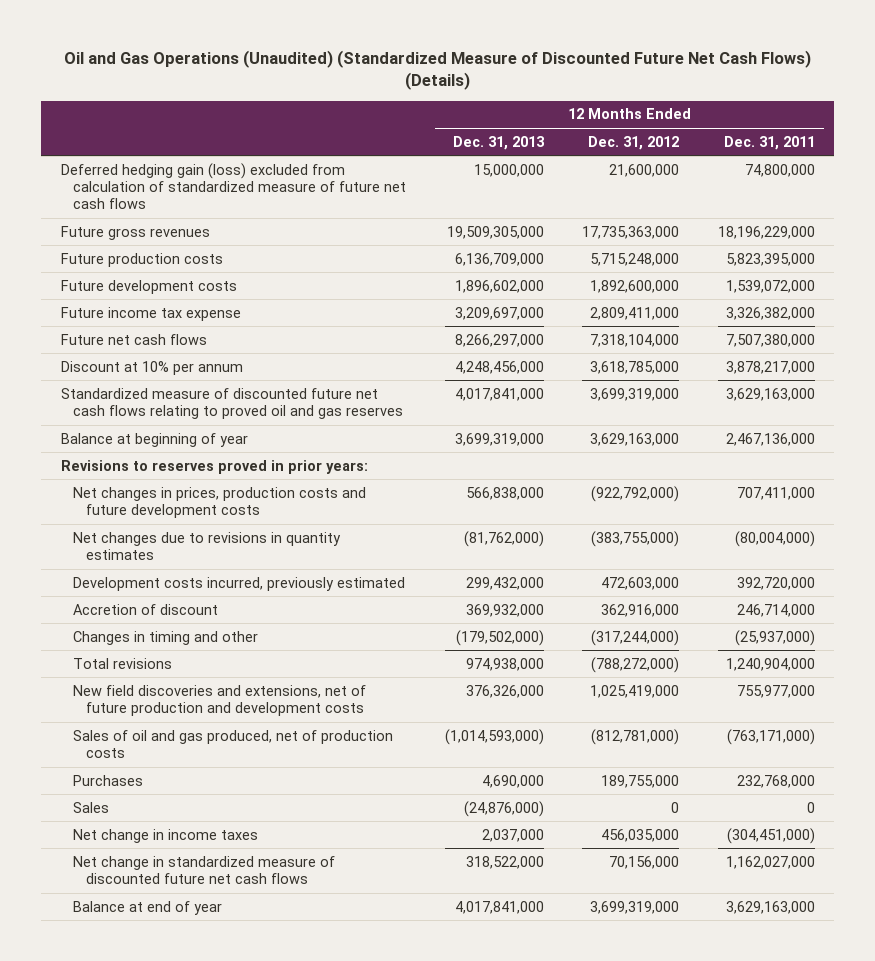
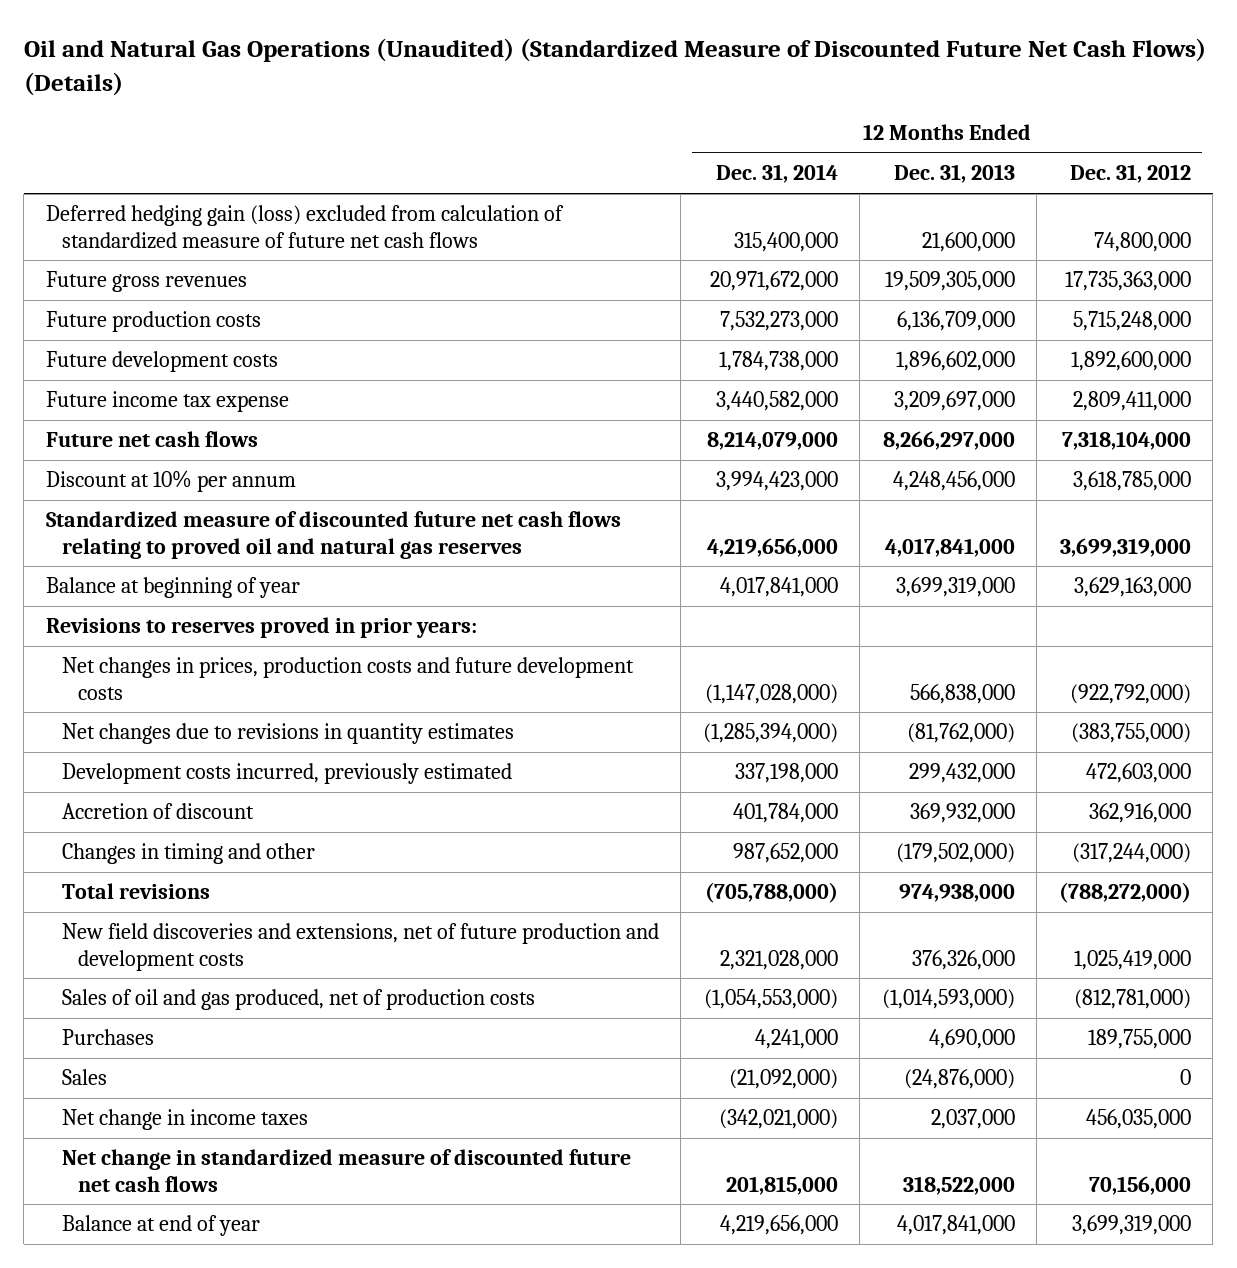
- Oil and Gas Operations (Unaudited) (Standardized Measure of Discounted Future Net Cash Flows) (Details)
+ Oil and Natural Gas Operations (Unaudited) (Standardized Measure of Discounted Future Net Cash Flows) (Details)
- | 12 Months Ended Dec. 31, 2013 | 12 Months Ended Dec. 31, 2012 | 12 Months Ended Dec. 31, 2011
+ | 12 Months Ended Dec. 31, 2014 | 12 Months Ended Dec. 31, 2013 | 12 Months Ended Dec. 31, 2012
- Deferred hedging gain (loss) excluded from calculation of standardized measure of future net cash flows | 15,000,000 | 21,600,000 | 74,800,000
+ Deferred hedging gain (loss) excluded from calculation of standardized measure of future net cash flows | 315,400,000 | 21,600,000 | 74,800,000
- Standardized measure of discounted future net cash flows relating to proved oil and gas reserves | 4,017,841,000 | 3,699,319,000 | 3,629,163,000
+ Standardized measure of discounted future net cash flows relating to proved oil and natural gas reserves | 4,219,656,000 | 4,017,841,000 | 3,699,319,000

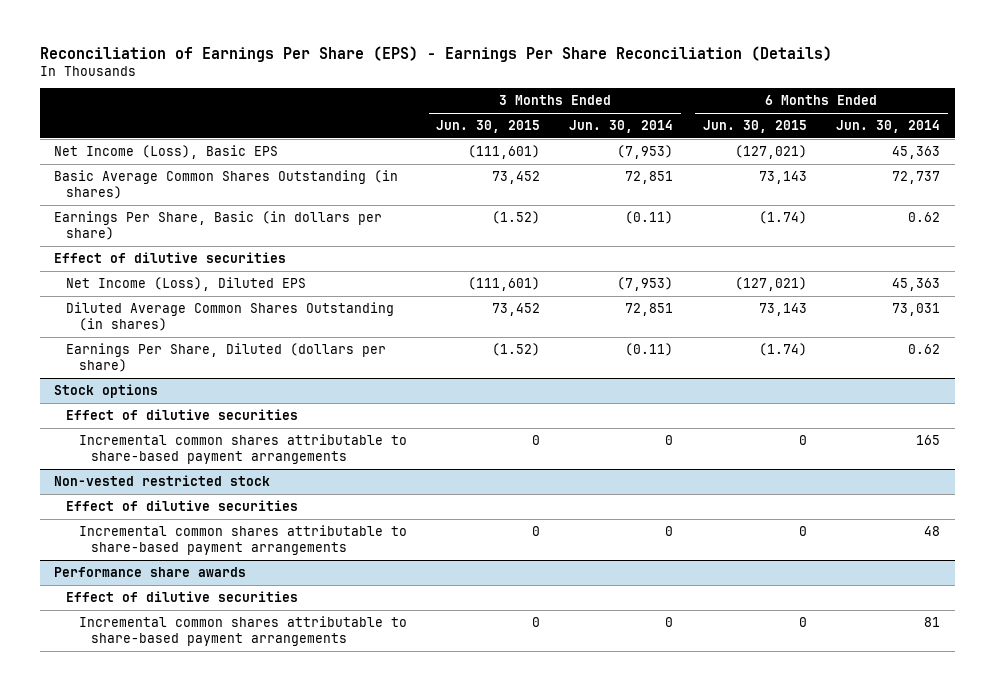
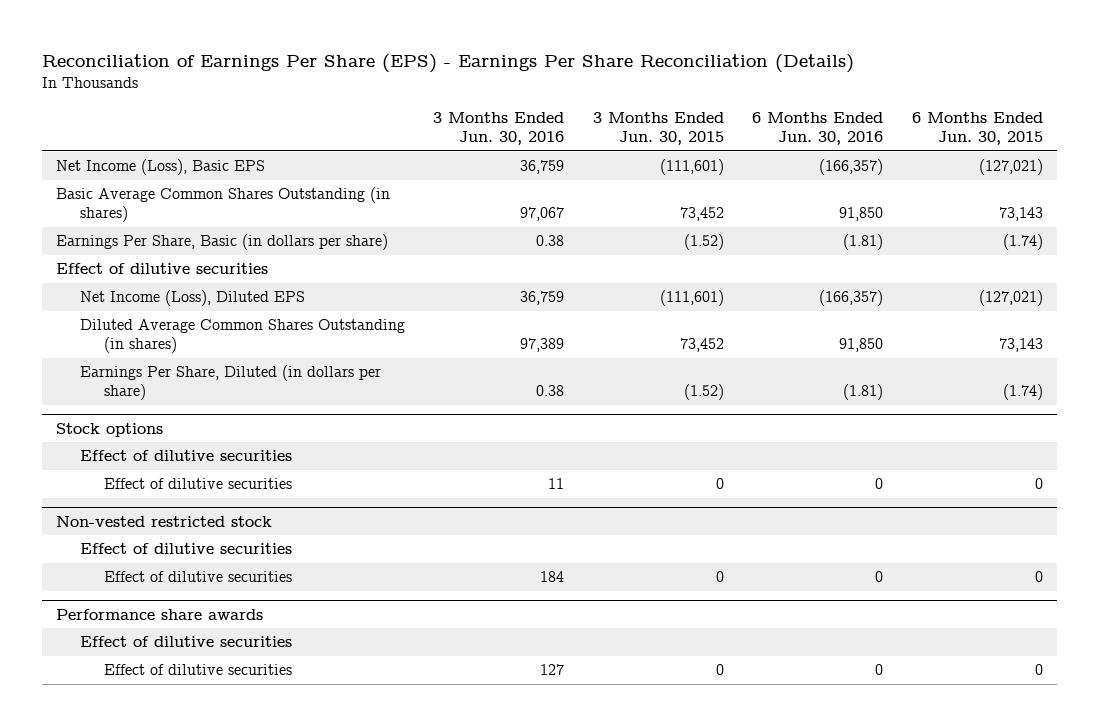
- | 3 Months Ended Jun. 30, 2015 | 3 Months Ended Jun. 30, 2014 | 6 Months Ended Jun. 30, 2015 | 6 Months Ended Jun. 30, 2014
+ | 3 Months Ended Jun. 30, 2016 | 3 Months Ended Jun. 30, 2015 | 6 Months Ended Jun. 30, 2016 | 6 Months Ended Jun. 30, 2015
- Earnings Per Share, Diluted (dollars per share) | (1.52) | (0.11) | (1.74) | 0.62
+ Earnings Per Share, Diluted (in dollars per share) | 0.38 | (1.52) | (1.81) | (1.74)
@ Stock options
- Incremental common shares attributable to share-based payment arrangements | 0 | 0 | 0 | 165
+ Effect of dilutive securities | 11 | 0 | 0 | 0
@ Non-vested restricted stock
- Incremental common shares attributable to share-based payment arrangements | 0 | 0 | 0 | 48
+ Effect of dilutive securities | 184 | 0 | 0 | 0
@ Performance share awards
- Incremental common shares attributable to share-based payment arrangements | 0 | 0 | 0 | 81
+ Effect of dilutive securities | 127 | 0 | 0 | 0

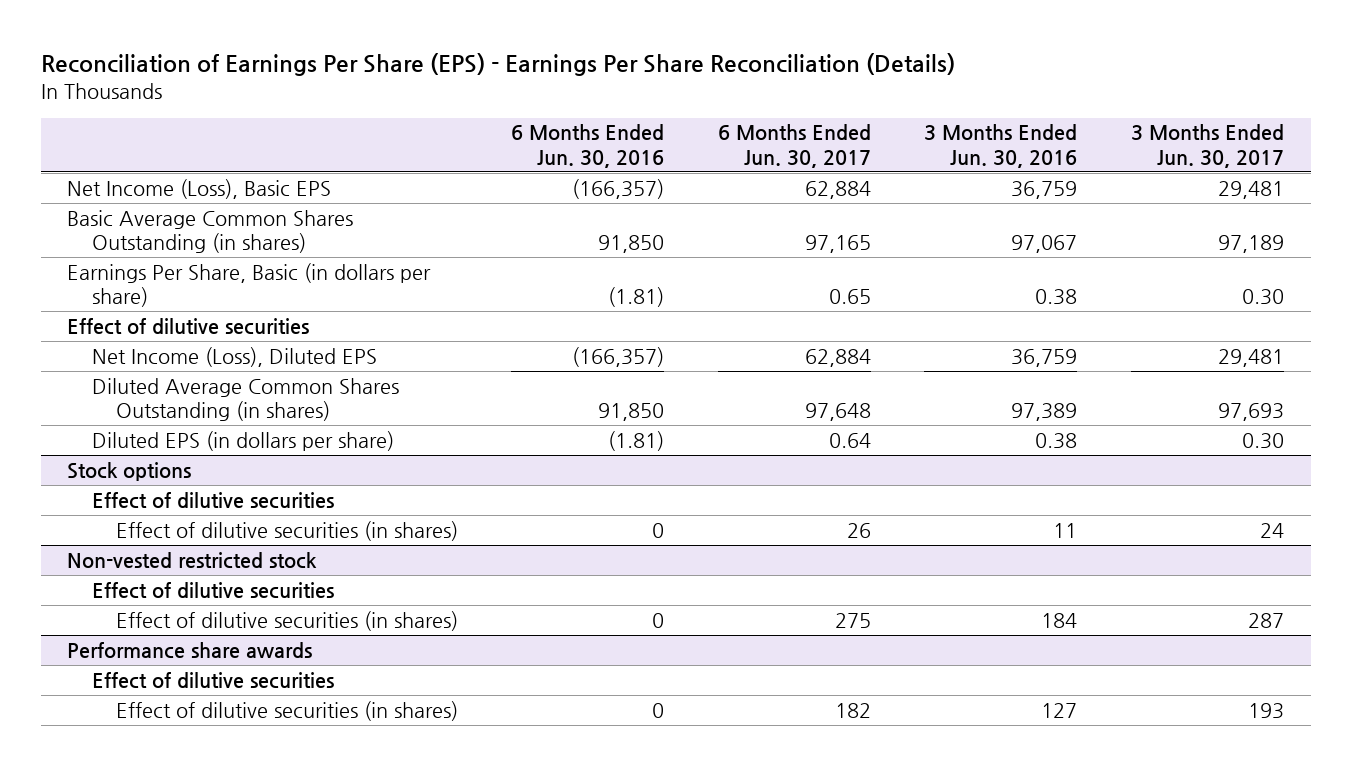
- | 3 Months Ended Jun. 30, 2016 | 3 Months Ended Jun. 30, 2015 | 6 Months Ended Jun. 30, 2016 | 6 Months Ended Jun. 30, 2015
+ | 6 Months Ended Jun. 30, 2016 | 6 Months Ended Jun. 30, 2017 | 3 Months Ended Jun. 30, 2016 | 3 Months Ended Jun. 30, 2017
- Earnings Per Share, Diluted (in dollars per share) | 0.38 | (1.52) | (1.81) | (1.74)
+ Diluted EPS (in dollars per share) | (1.81) | 0.64 | 0.38 | 0.30
@ Stock options
- Effect of dilutive securities | 11 | 0 | 0 | 0
+ Effect of dilutive securities (in shares) | 0 | 26 | 11 | 24
@ Non-vested restricted stock
- Effect of dilutive securities | 184 | 0 | 0 | 0
+ Effect of dilutive securities (in shares) | 0 | 275 | 184 | 287
@ Performance share awards
- Effect of dilutive securities | 127 | 0 | 0 | 0
+ Effect of dilutive securities (in shares) | 0 | 182 | 127 | 193

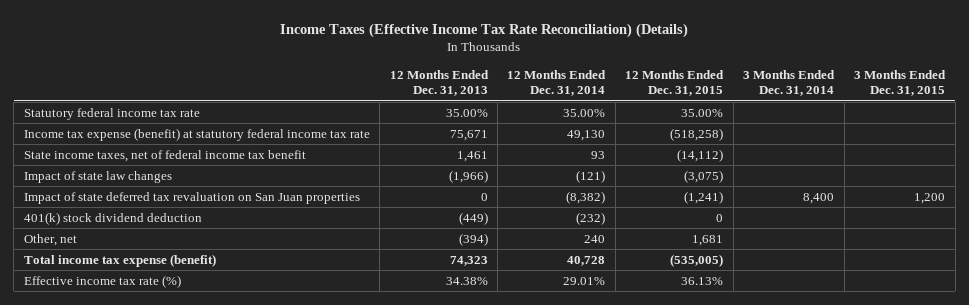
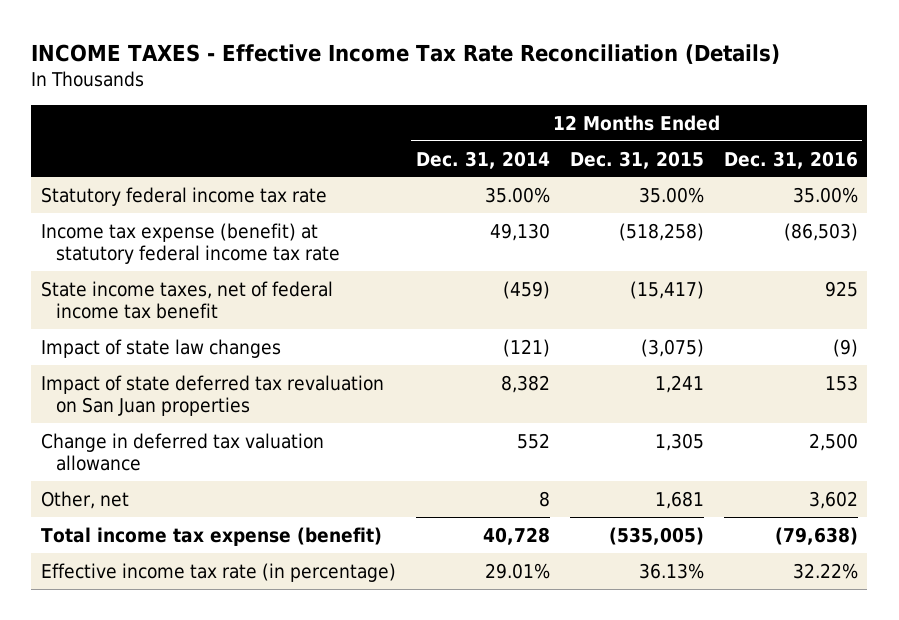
- Income Taxes (Effective Income Tax Rate Reconciliation) (Details)
+ INCOME TAXES - Effective Income Tax Rate Reconciliation (Details)
- | 12 Months Ended Dec. 31, 2013 | 12 Months Ended Dec. 31, 2014 | 12 Months Ended Dec. 31, 2015 | 3 Months Ended Dec. 31, 2014 | 3 Months Ended Dec. 31, 2015
+ | 12 Months Ended Dec. 31, 2014 | 12 Months Ended Dec. 31, 2015 | 12 Months Ended Dec. 31, 2016
- State income taxes, net of federal income tax benefit | 1,461 | 93 | (14,112) | |
+ State income taxes, net of federal income tax benefit | (459) | (15,417) | 925
- Impact of state deferred tax revaluation on San Juan properties | 0 | (8,382) | (1,241) | 8,400 | 1,200
- 401(k) stock dividend deduction | (449) | (232) | 0 | |
- Other, net | (394) | 240 | 1,681 | |
+ Impact of state deferred tax revaluation on San Juan properties | 8,382 | 1,241 | 153
+ Change in deferred tax valuation allowance | 552 | 1,305 | 2,500
+ Other, net | 8 | 1,681 | 3,602
- Effective income tax rate (%) | 34.38% | 29.01% | 36.13% | |
+ Effective income tax rate (in percentage) | 29.01% | 36.13% | 32.22%

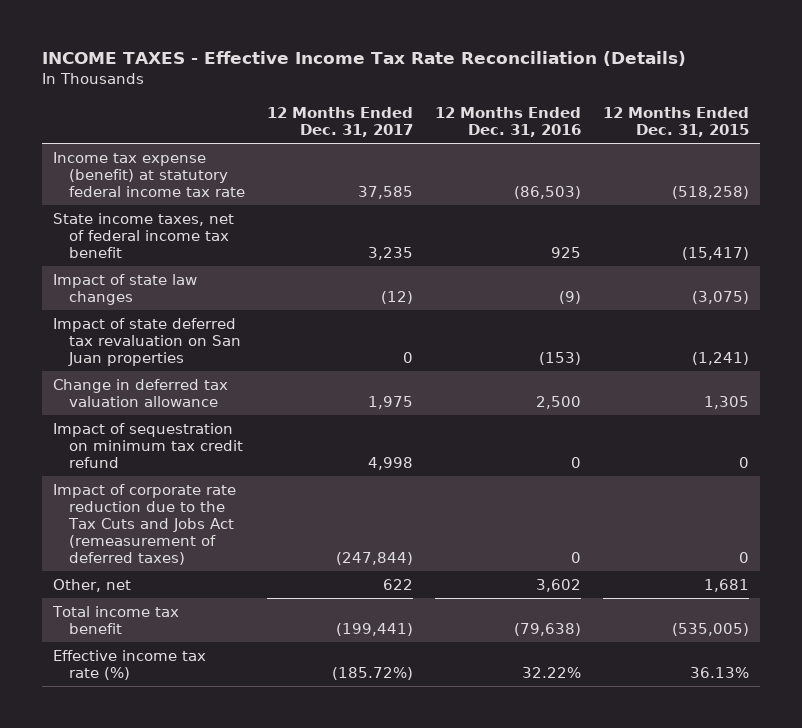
- | 12 Months Ended Dec. 31, 2014 | 12 Months Ended Dec. 31, 2015 | 12 Months Ended Dec. 31, 2016
+ | 12 Months Ended Dec. 31, 2017 | 12 Months Ended Dec. 31, 2016 | 12 Months Ended Dec. 31, 2015
- Statutory federal income tax rate | 35.00% | 35.00% | 35.00%
- Impact of state deferred tax revaluation on San Juan properties | 8,382 | 1,241 | 153
+ Impact of state deferred tax revaluation on San Juan properties | 0 | (153) | (1,241)
+ Impact of sequestration on minimum tax credit refund | 4,998 | 0 | 0
+ Impact of corporate rate reduction due to the Tax Cuts and Jobs Act (remeasurement of deferred taxes) | (247,844) | 0 | 0
- Total income tax expense (benefit) | 40,728 | (535,005) | (79,638)
- Effective income tax rate (in percentage) | 29.01% | 36.13% | 32.22%
+ Total income tax benefit | (199,441) | (79,638) | (535,005)
+ Effective income tax rate (%) | (185.72%) | 32.22% | 36.13%

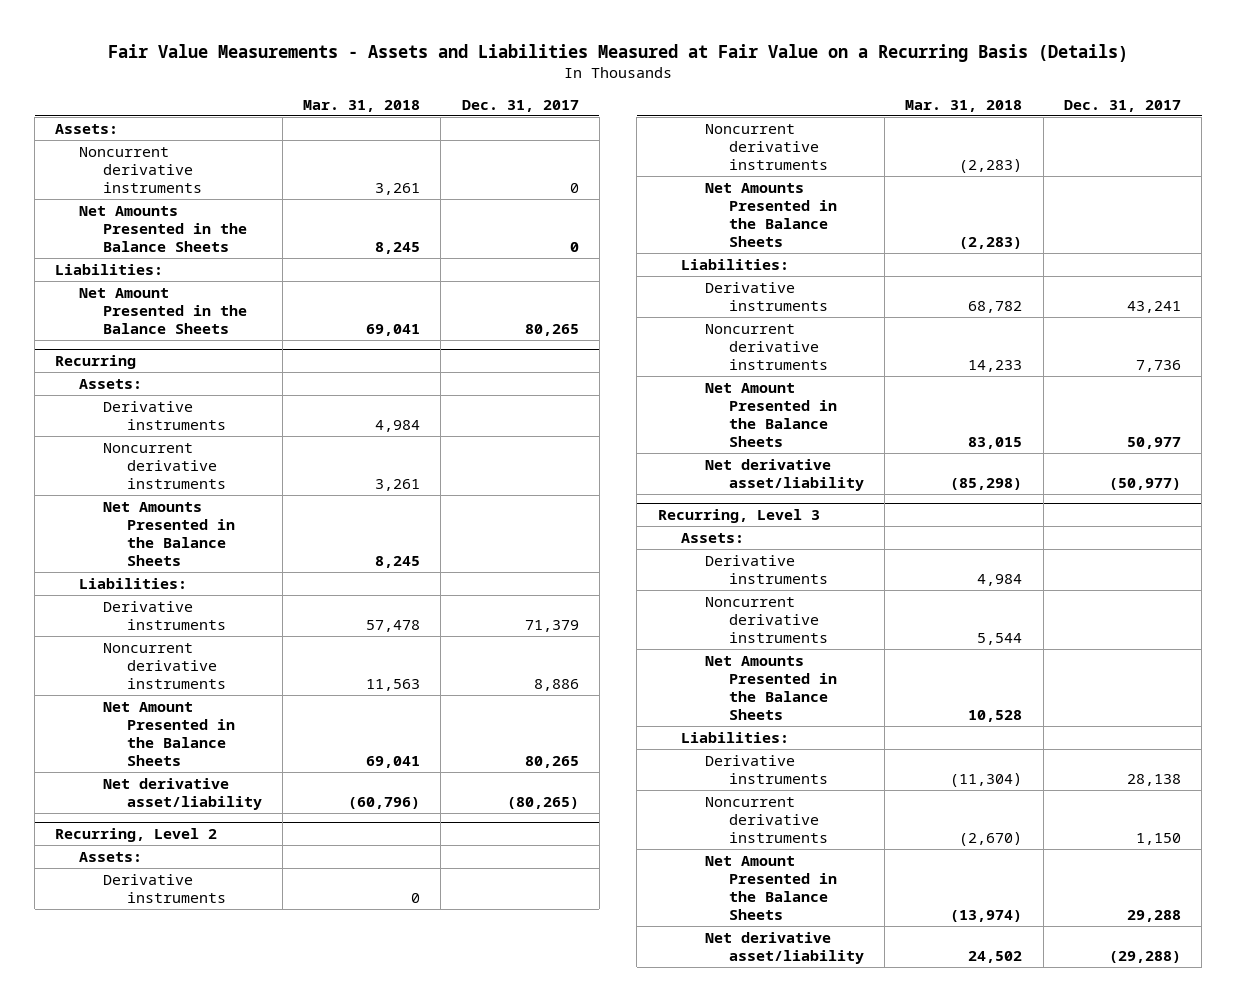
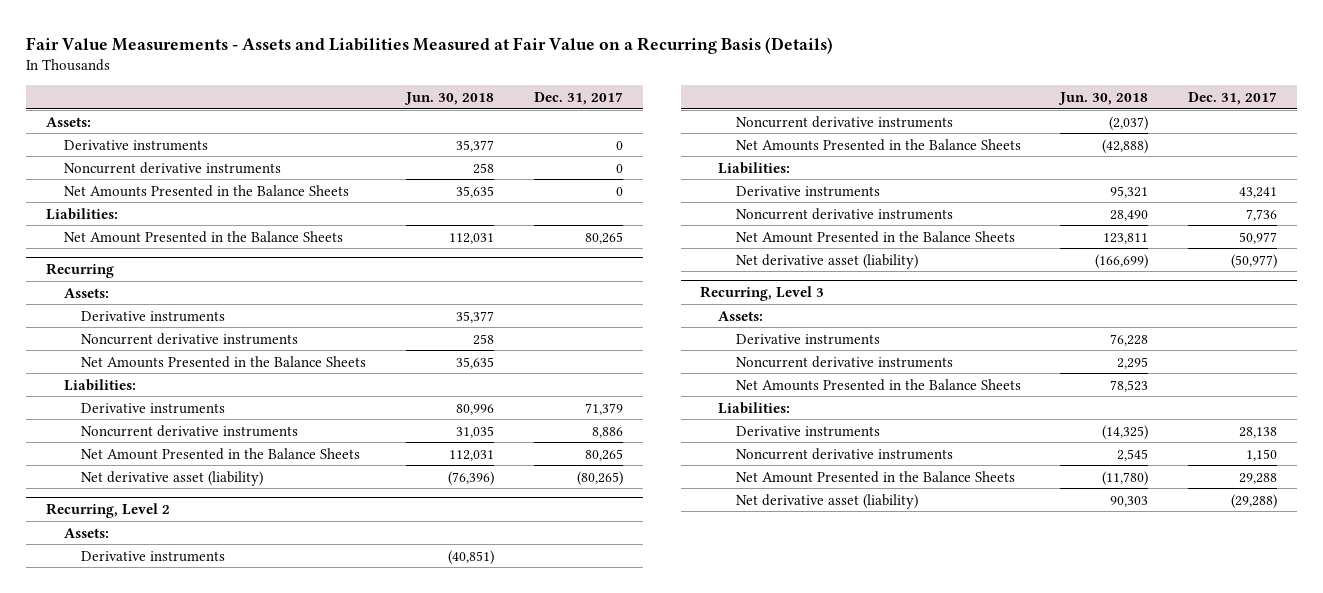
- | Mar. 31, 2018 | Dec. 31, 2017
+ | Jun. 30, 2018 | Dec. 31, 2017
+ Derivative instruments | 35,377 | 0
@ Recurring
- Net derivative asset/liability | (60,796) | (80,265)
+ Net derivative asset (liability) | (76,396) | (80,265)
@ Recurring, Level 2
- Net derivative asset/liability | (85,298) | (50,977)
+ Net derivative asset (liability) | (166,699) | (50,977)
@ Recurring, Level 3
- Net derivative asset/liability | 24,502 | (29,288)
+ Net derivative asset (liability) | 90,303 | (29,288)

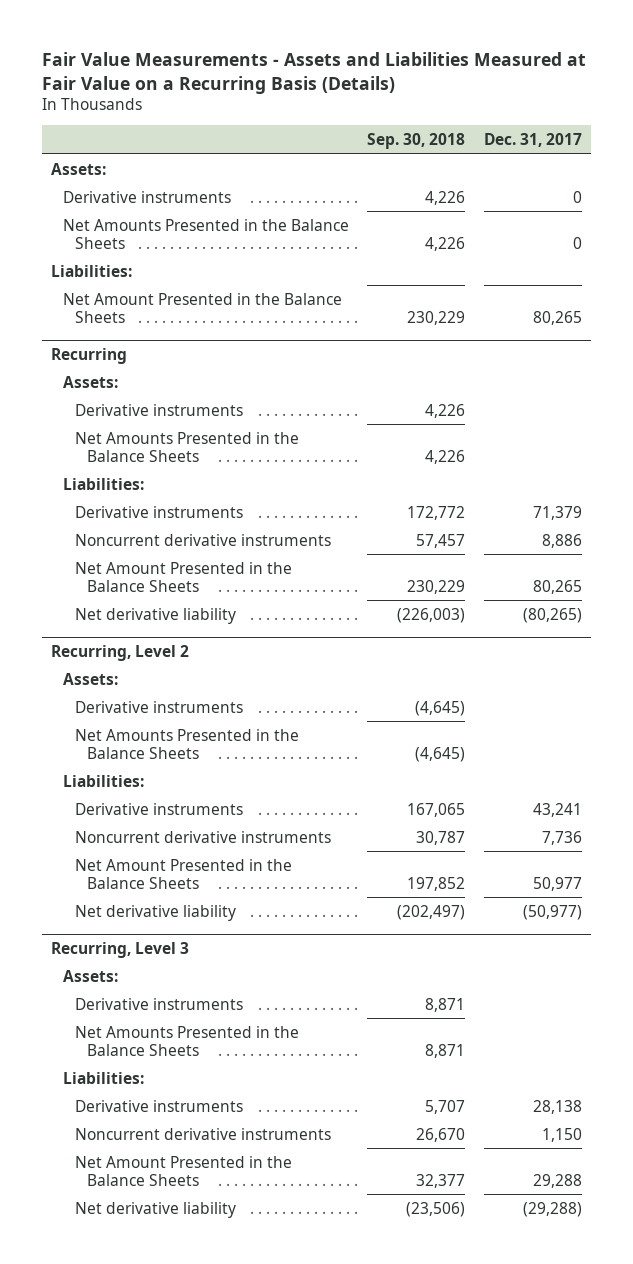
- | Jun. 30, 2018 | Dec. 31, 2017
+ | Sep. 30, 2018 | Dec. 31, 2017
- Noncurrent derivative instruments | 258 | 0
@ Recurring
- Noncurrent derivative instruments | 258 |
- Net derivative asset (liability) | (76,396) | (80,265)
+ Net derivative liability | (226,003) | (80,265)
@ Recurring, Level 2
- Noncurrent derivative instruments | (2,037) |
- Net derivative asset (liability) | (166,699) | (50,977)
+ Net derivative liability | (202,497) | (50,977)
@ Recurring, Level 3
- Noncurrent derivative instruments | 2,295 |
- Net derivative asset (liability) | 90,303 | (29,288)
+ Net derivative liability | (23,506) | (29,288)

